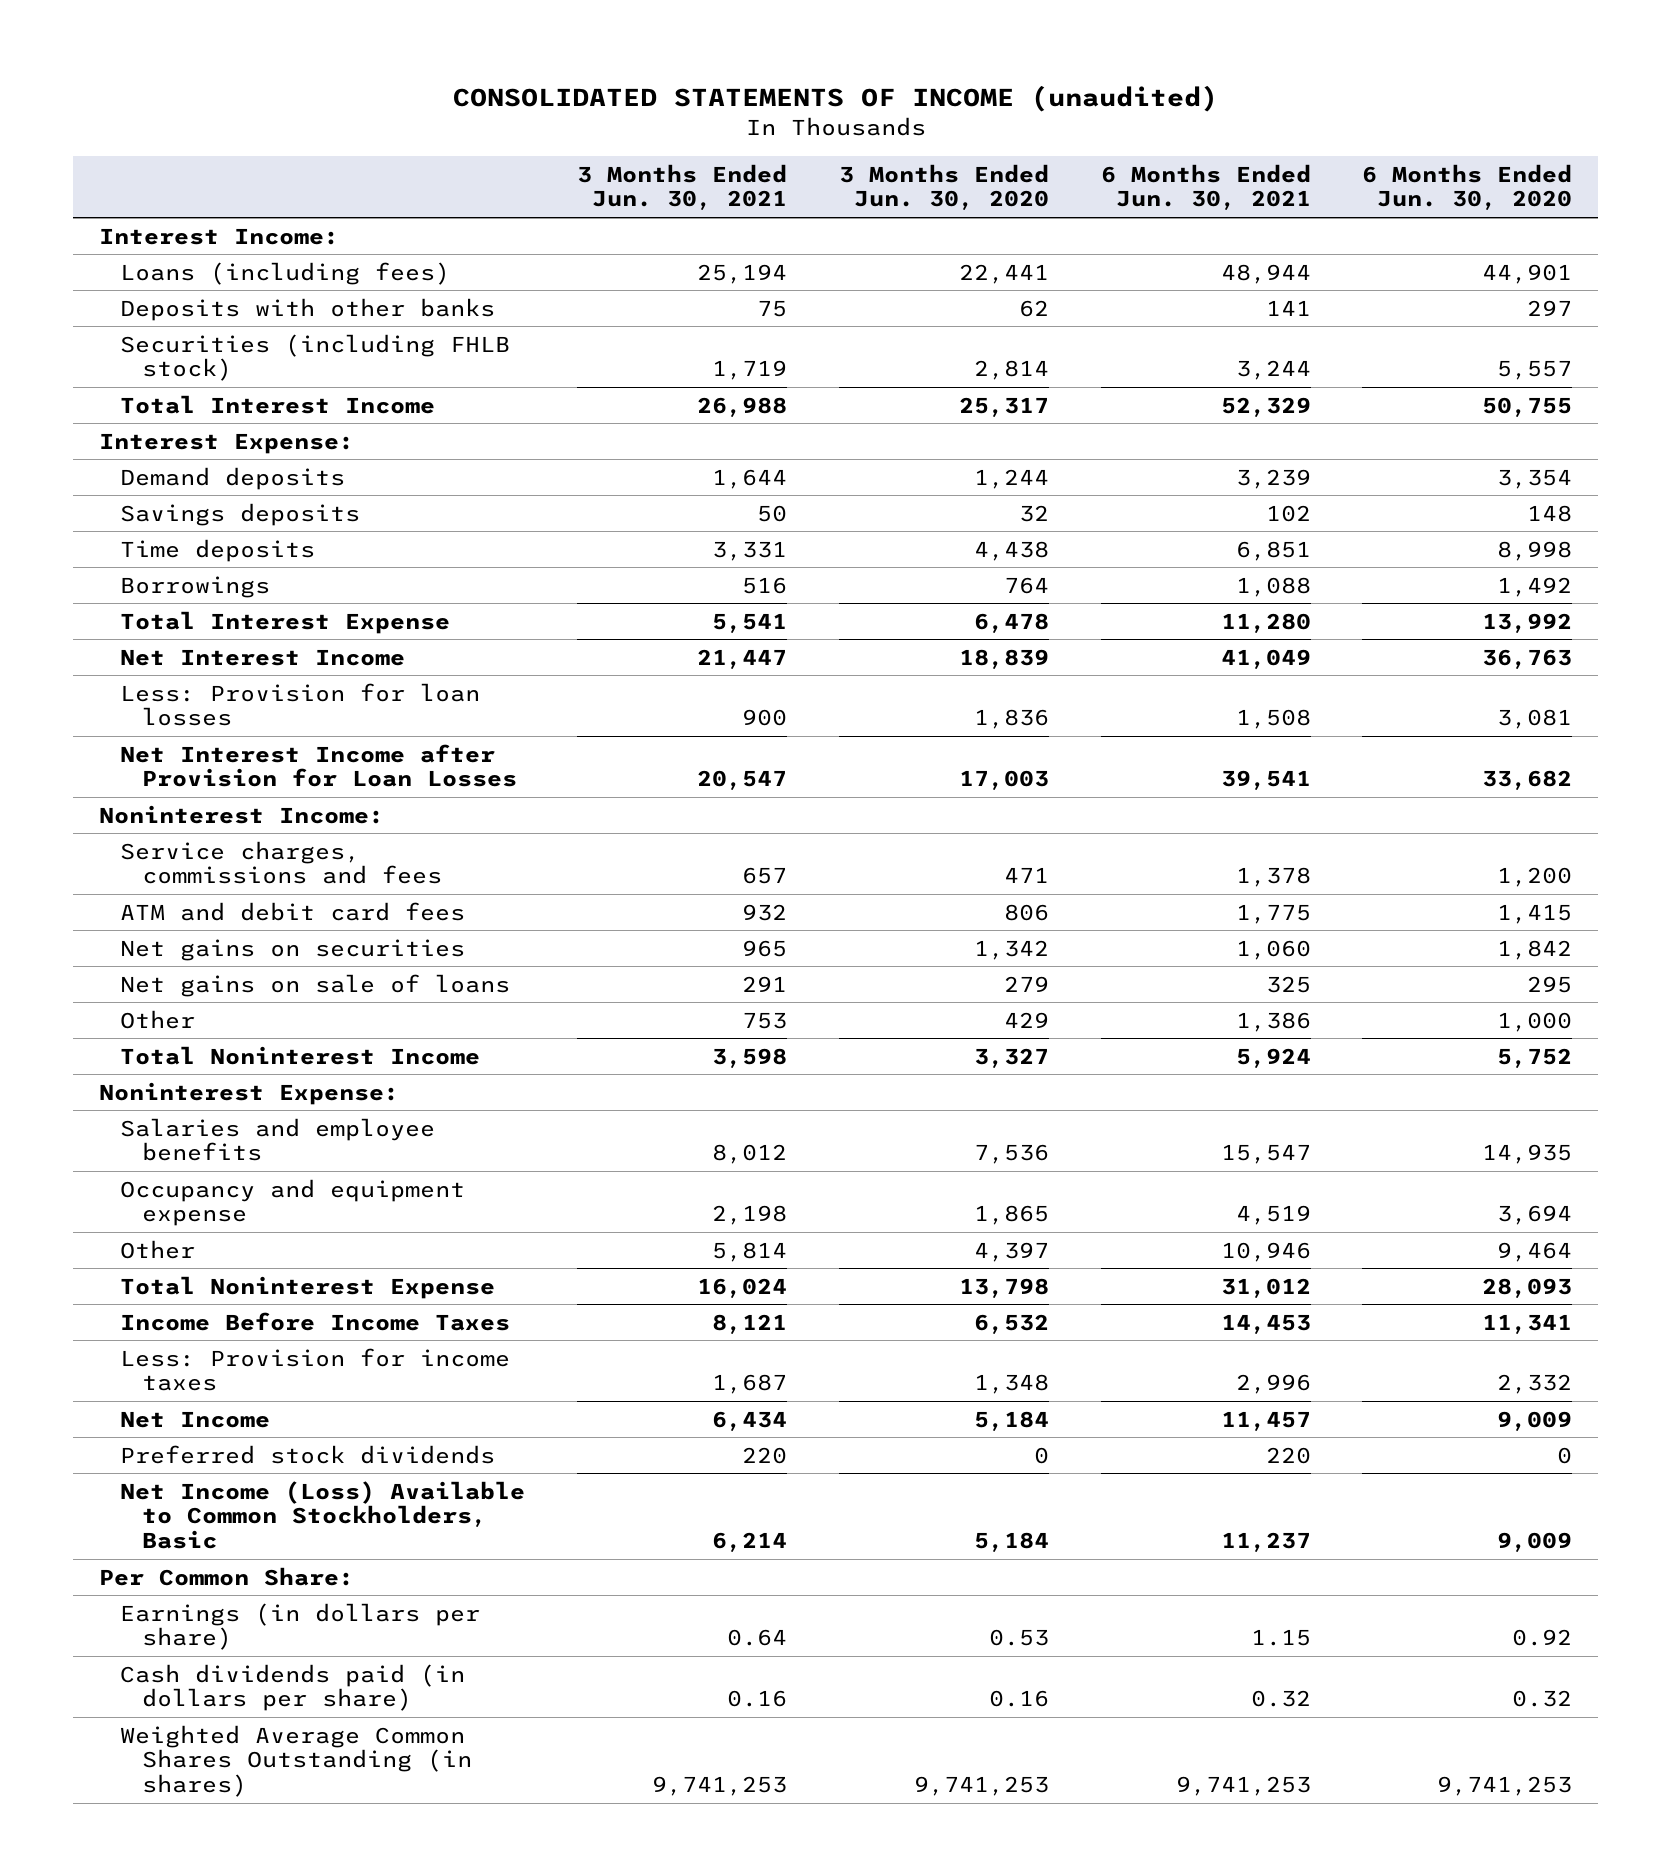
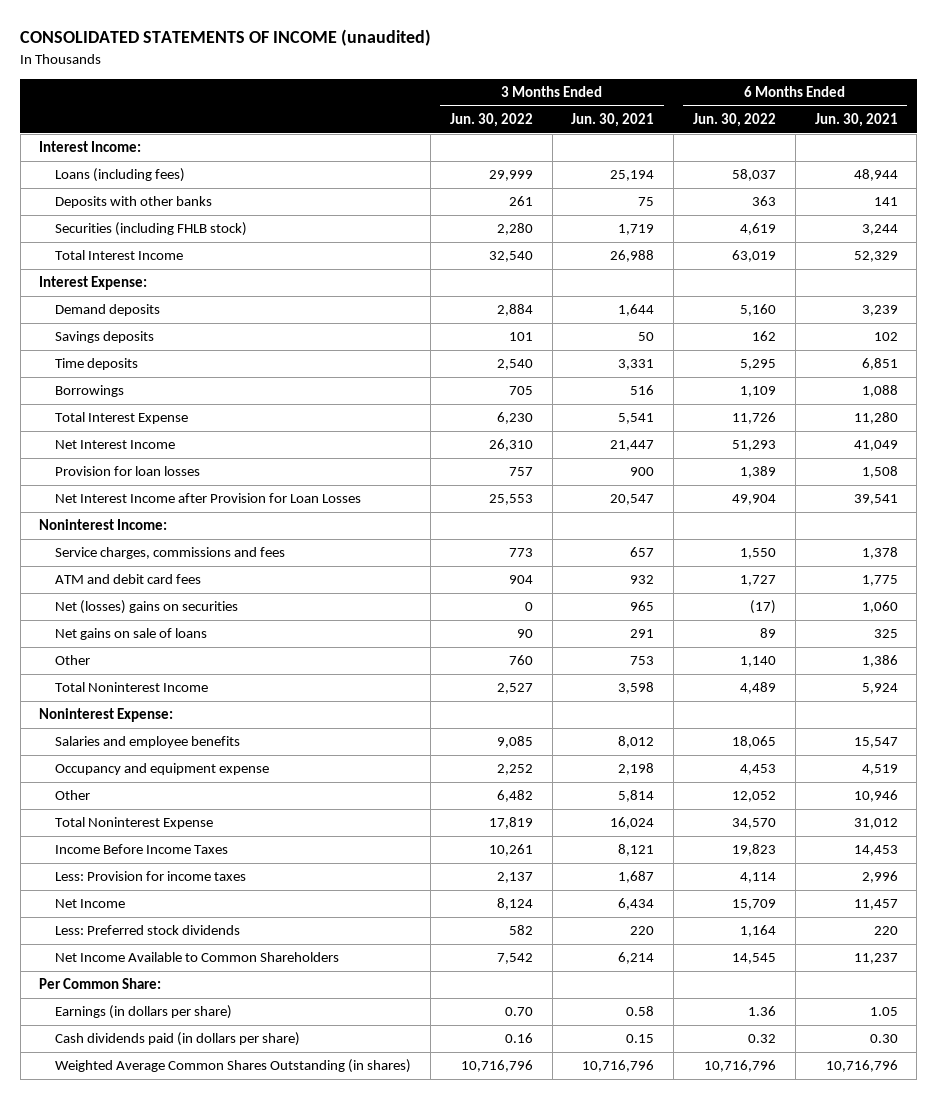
- | 3 Months Ended Jun. 30, 2021 | 3 Months Ended Jun. 30, 2020 | 6 Months Ended Jun. 30, 2021 | 6 Months Ended Jun. 30, 2020
+ | 3 Months Ended Jun. 30, 2022 | 3 Months Ended Jun. 30, 2021 | 6 Months Ended Jun. 30, 2022 | 6 Months Ended Jun. 30, 2021
- Less: Provision for loan losses | 900 | 1,836 | 1,508 | 3,081
+ Provision for loan losses | 757 | 900 | 1,389 | 1,508
- Net gains on securities | 965 | 1,342 | 1,060 | 1,842
+ Net (losses) gains on securities | 0 | 965 | (17) | 1,060
- Preferred stock dividends | 220 | 0 | 220 | 0
- Net Income (Loss) Available to Common Stockholders, Basic | 6,214 | 5,184 | 11,237 | 9,009
+ Less: Preferred stock dividends | 582 | 220 | 1,164 | 220
+ Net Income Available to Common Shareholders | 7,542 | 6,214 | 14,545 | 11,237
- Earnings (in dollars per share) | 0.64 | 0.53 | 1.15 | 0.92
- Cash dividends paid (in dollars per share) | 0.16 | 0.16 | 0.32 | 0.32
- Weighted Average Common Shares Outstanding (in shares) | 9,741,253 | 9,741,253 | 9,741,253 | 9,741,253
+ Earnings (in dollars per share) | 0.70 | 0.58 | 1.36 | 1.05
+ Cash dividends paid (in dollars per share) | 0.16 | 0.15 | 0.32 | 0.30
+ Weighted Average Common Shares Outstanding (in shares) | 10,716,796 | 10,716,796 | 10,716,796 | 10,716,796

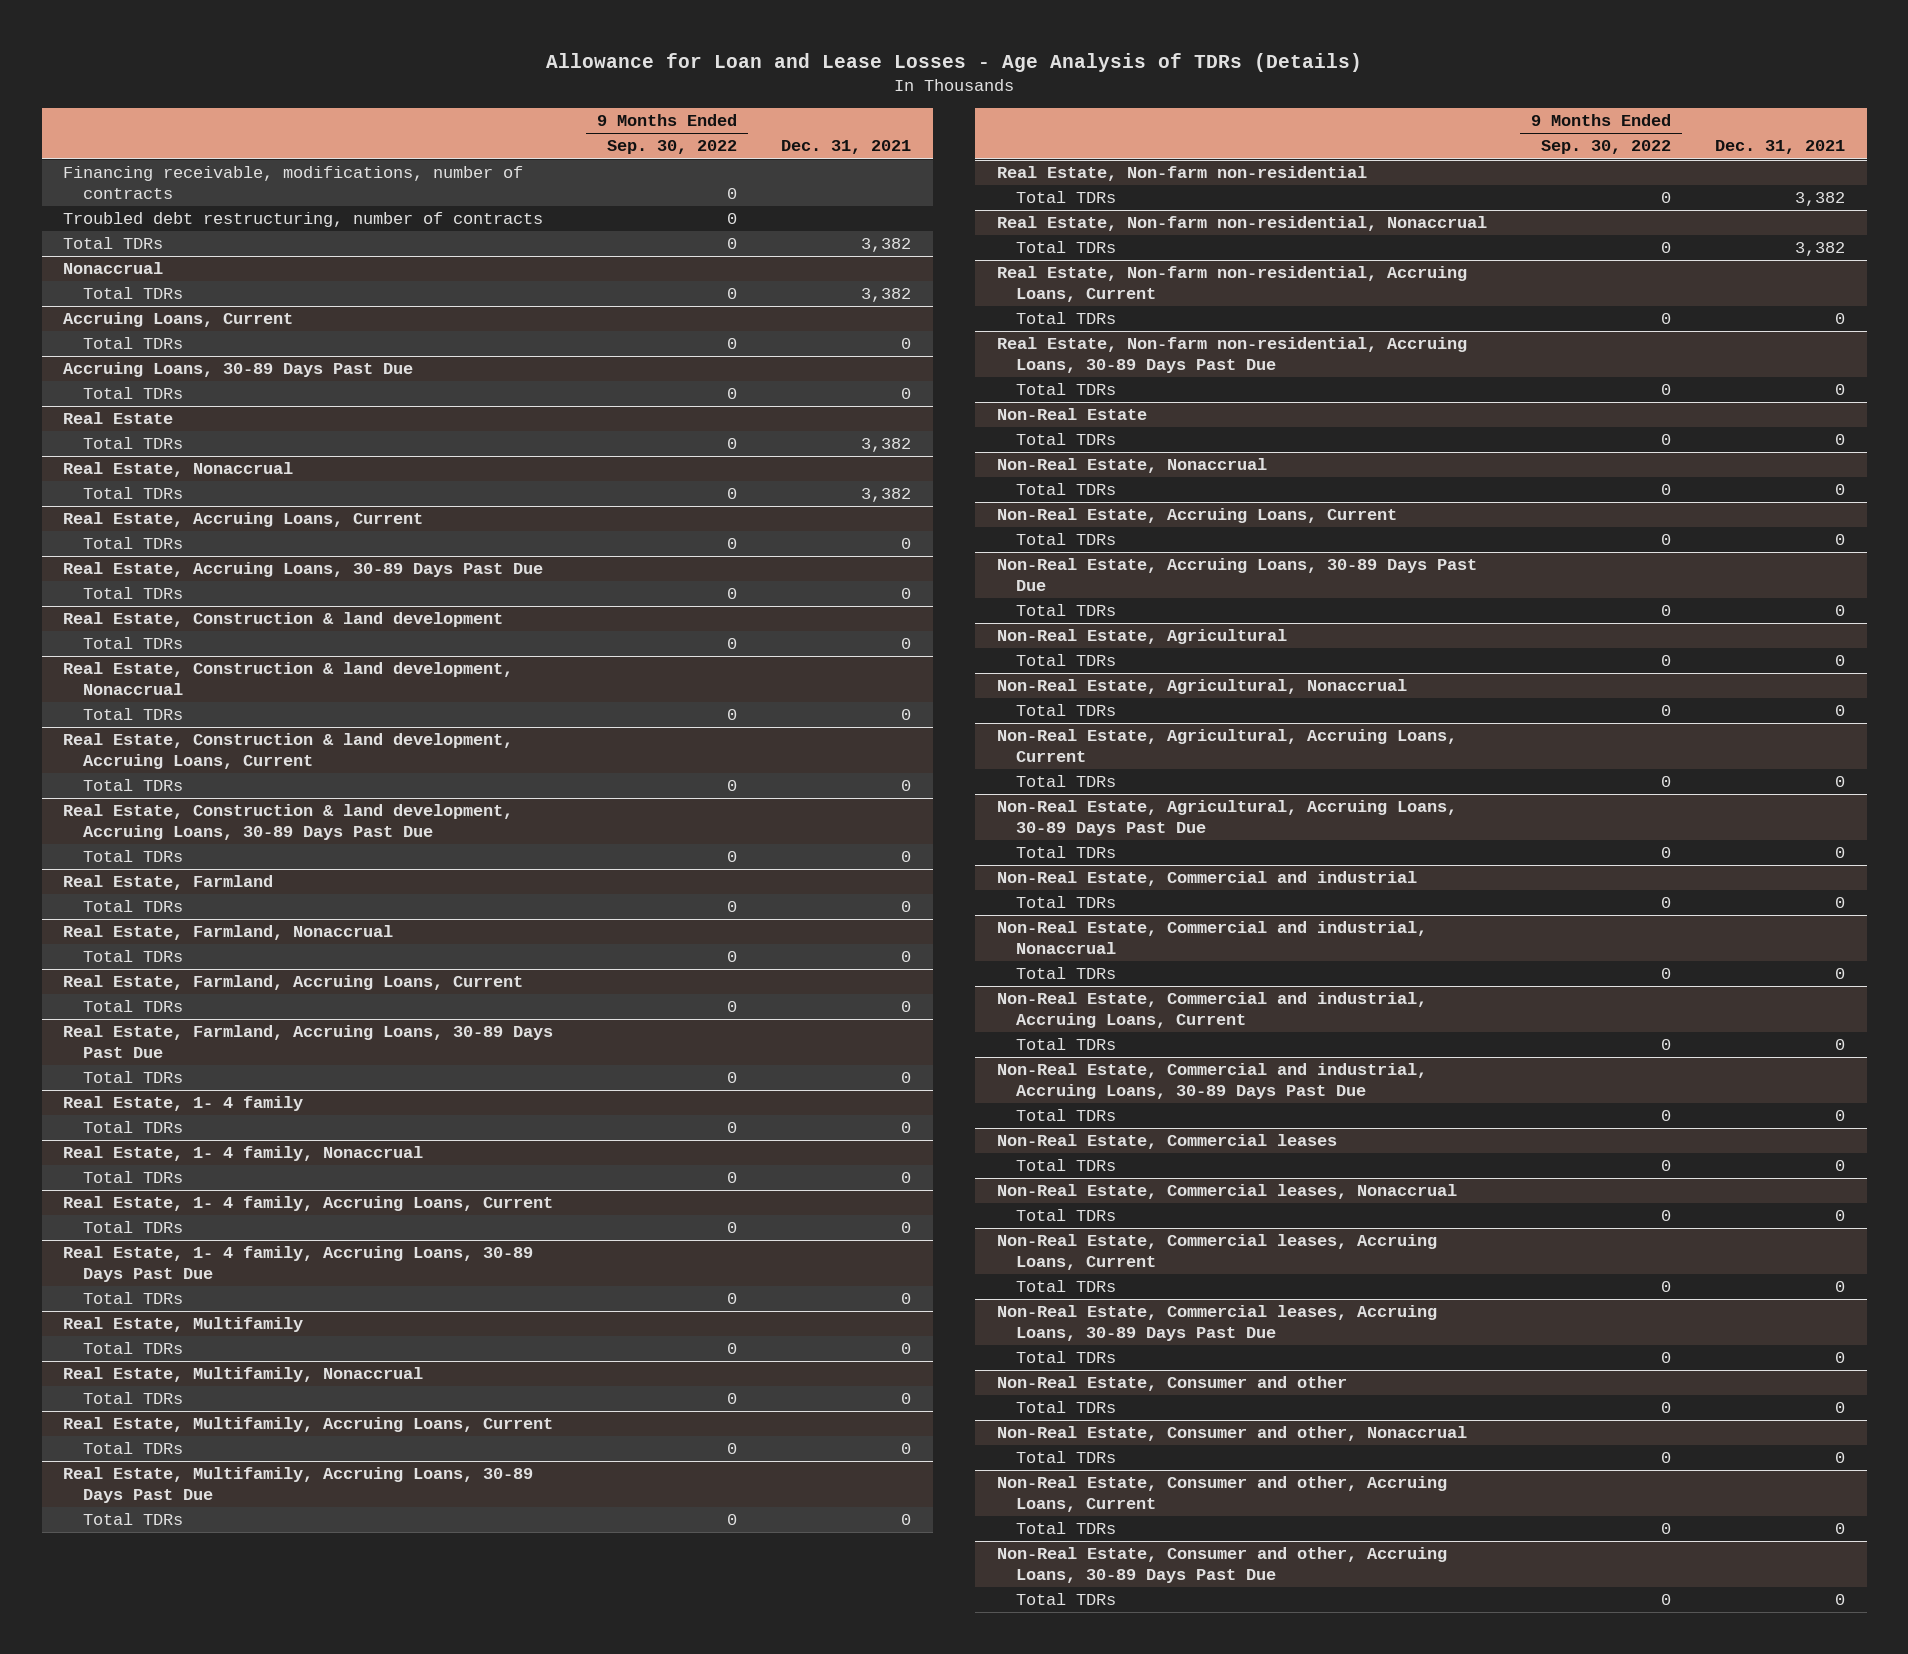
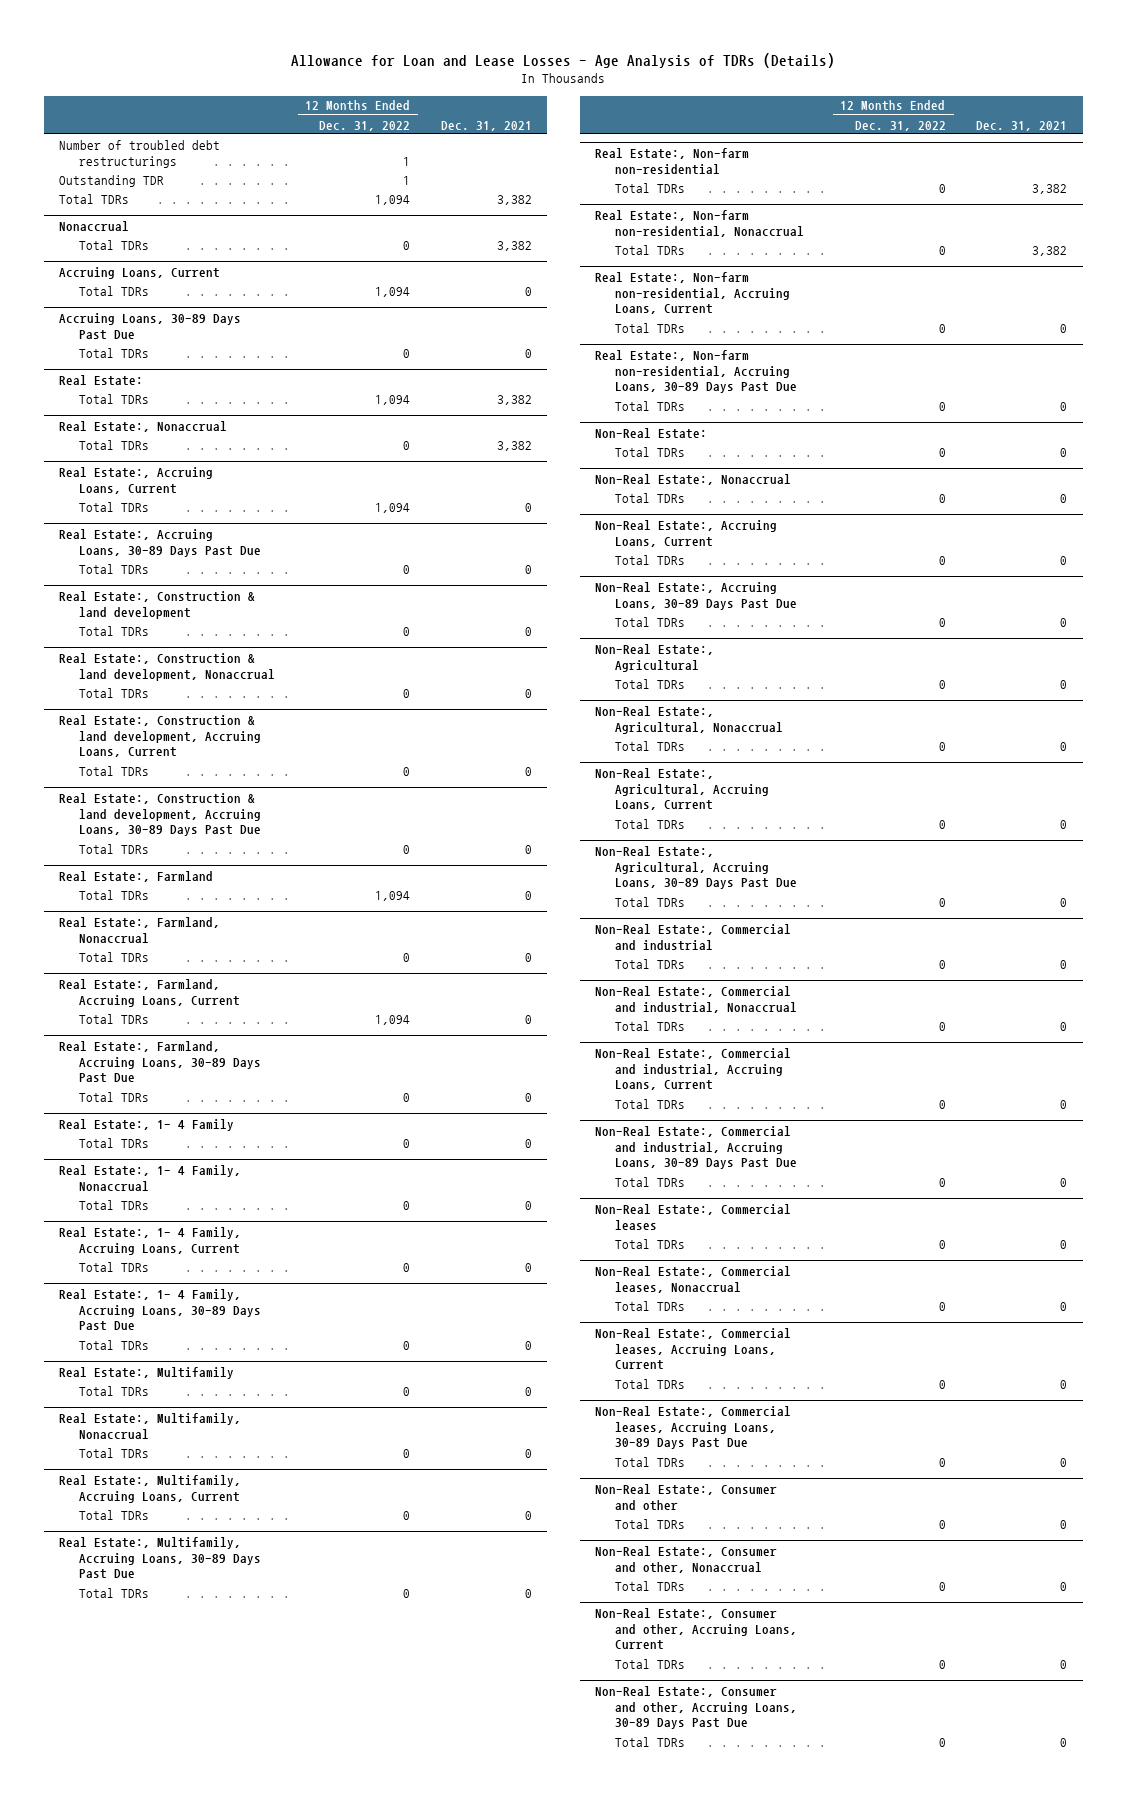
- | 9 Months Ended Sep. 30, 2022 | Dec. 31, 2021
+ | 12 Months Ended Dec. 31, 2022 | Dec. 31, 2021
- Financing receivable, modifications, number of contracts | 0 |
- Troubled debt restructuring, number of contracts | 0 |
+ Number of troubled debt restructurings | 1 |
+ Outstanding TDR | 1 |
- Real Estate
+ Real Estate:
- Real Estate, Nonaccrual
+ Real Estate:, Nonaccrual
- Real Estate, Accruing Loans, Current
+ Real Estate:, Accruing Loans, Current
- Real Estate, Accruing Loans, 30-89 Days Past Due
+ Real Estate:, Accruing Loans, 30-89 Days Past Due
- Real Estate, Construction & land development
+ Real Estate:, Construction & land development
- Real Estate, Construction & land development, Nonaccrual
+ Real Estate:, Construction & land development, Nonaccrual
- Real Estate, Construction & land development, Accruing Loans, Current
+ Real Estate:, Construction & land development, Accruing Loans, Current
- Real Estate, Construction & land development, Accruing Loans, 30-89 Days Past Due
+ Real Estate:, Construction & land development, Accruing Loans, 30-89 Days Past Due
- Real Estate, Farmland
+ Real Estate:, Farmland
- Real Estate, Farmland, Nonaccrual
+ Real Estate:, Farmland, Nonaccrual
- Real Estate, Farmland, Accruing Loans, Current
+ Real Estate:, Farmland, Accruing Loans, Current
- Real Estate, Farmland, Accruing Loans, 30-89 Days Past Due
+ Real Estate:, Farmland, Accruing Loans, 30-89 Days Past Due
- Real Estate, 1- 4 family
+ Real Estate:, 1- 4 Family
- Real Estate, 1- 4 family, Nonaccrual
+ Real Estate:, 1- 4 Family, Nonaccrual
- Real Estate, 1- 4 family, Accruing Loans, Current
+ Real Estate:, 1- 4 Family, Accruing Loans, Current
- Real Estate, 1- 4 family, Accruing Loans, 30-89 Days Past Due
+ Real Estate:, 1- 4 Family, Accruing Loans, 30-89 Days Past Due
- Real Estate, Multifamily
+ Real Estate:, Multifamily
- Real Estate, Multifamily, Nonaccrual
+ Real Estate:, Multifamily, Nonaccrual
- Real Estate, Multifamily, Accruing Loans, Current
+ Real Estate:, Multifamily, Accruing Loans, Current
- Real Estate, Multifamily, Accruing Loans, 30-89 Days Past Due
+ Real Estate:, Multifamily, Accruing Loans, 30-89 Days Past Due
- Real Estate, Non-farm non-residential
+ Real Estate:, Non-farm non-residential
- Real Estate, Non-farm non-residential, Nonaccrual
+ Real Estate:, Non-farm non-residential, Nonaccrual
- Real Estate, Non-farm non-residential, Accruing Loans, Current
+ Real Estate:, Non-farm non-residential, Accruing Loans, Current
- Real Estate, Non-farm non-residential, Accruing Loans, 30-89 Days Past Due
+ Real Estate:, Non-farm non-residential, Accruing Loans, 30-89 Days Past Due
- Non-Real Estate
+ Non-Real Estate:
- Non-Real Estate, Nonaccrual
+ Non-Real Estate:, Nonaccrual
- Non-Real Estate, Accruing Loans, Current
+ Non-Real Estate:, Accruing Loans, Current
- Non-Real Estate, Accruing Loans, 30-89 Days Past Due
+ Non-Real Estate:, Accruing Loans, 30-89 Days Past Due
- Non-Real Estate, Agricultural
+ Non-Real Estate:, Agricultural
- Non-Real Estate, Agricultural, Nonaccrual
+ Non-Real Estate:, Agricultural, Nonaccrual
- Non-Real Estate, Agricultural, Accruing Loans, Current
+ Non-Real Estate:, Agricultural, Accruing Loans, Current
- Non-Real Estate, Agricultural, Accruing Loans, 30-89 Days Past Due
+ Non-Real Estate:, Agricultural, Accruing Loans, 30-89 Days Past Due
- Non-Real Estate, Commercial and industrial
+ Non-Real Estate:, Commercial and industrial
- Non-Real Estate, Commercial and industrial, Nonaccrual
+ Non-Real Estate:, Commercial and industrial, Nonaccrual
- Non-Real Estate, Commercial and industrial, Accruing Loans, Current
+ Non-Real Estate:, Commercial and industrial, Accruing Loans, Current
- Non-Real Estate, Commercial and industrial, Accruing Loans, 30-89 Days Past Due
+ Non-Real Estate:, Commercial and industrial, Accruing Loans, 30-89 Days Past Due
- Non-Real Estate, Commercial leases
+ Non-Real Estate:, Commercial leases
- Non-Real Estate, Commercial leases, Nonaccrual
+ Non-Real Estate:, Commercial leases, Nonaccrual
- Non-Real Estate, Commercial leases, Accruing Loans, Current
+ Non-Real Estate:, Commercial leases, Accruing Loans, Current
- Non-Real Estate, Commercial leases, Accruing Loans, 30-89 Days Past Due
+ Non-Real Estate:, Commercial leases, Accruing Loans, 30-89 Days Past Due
- Non-Real Estate, Consumer and other
+ Non-Real Estate:, Consumer and other
- Non-Real Estate, Consumer and other, Nonaccrual
+ Non-Real Estate:, Consumer and other, Nonaccrual
- Non-Real Estate, Consumer and other, Accruing Loans, Current
+ Non-Real Estate:, Consumer and other, Accruing Loans, Current
- Non-Real Estate, Consumer and other, Accruing Loans, 30-89 Days Past Due
+ Non-Real Estate:, Consumer and other, Accruing Loans, 30-89 Days Past Due

